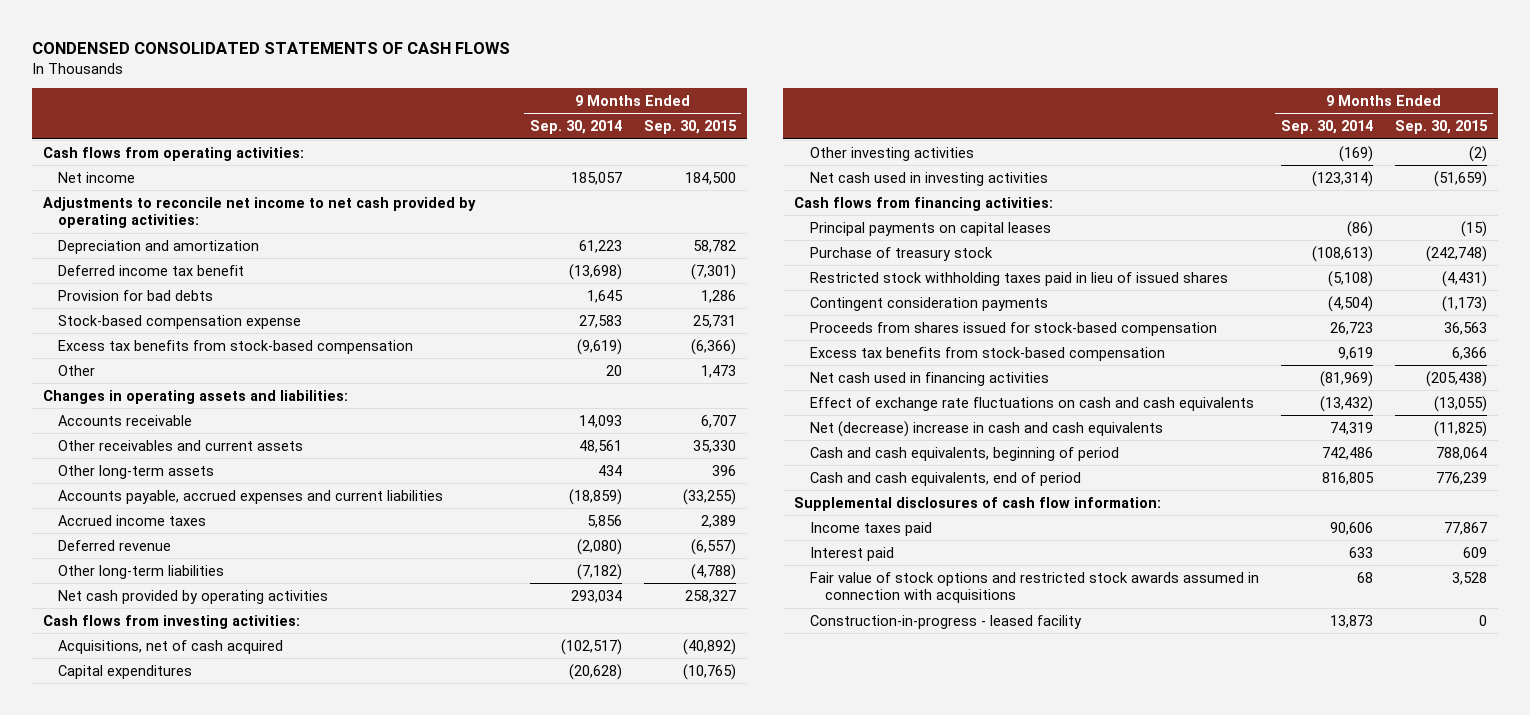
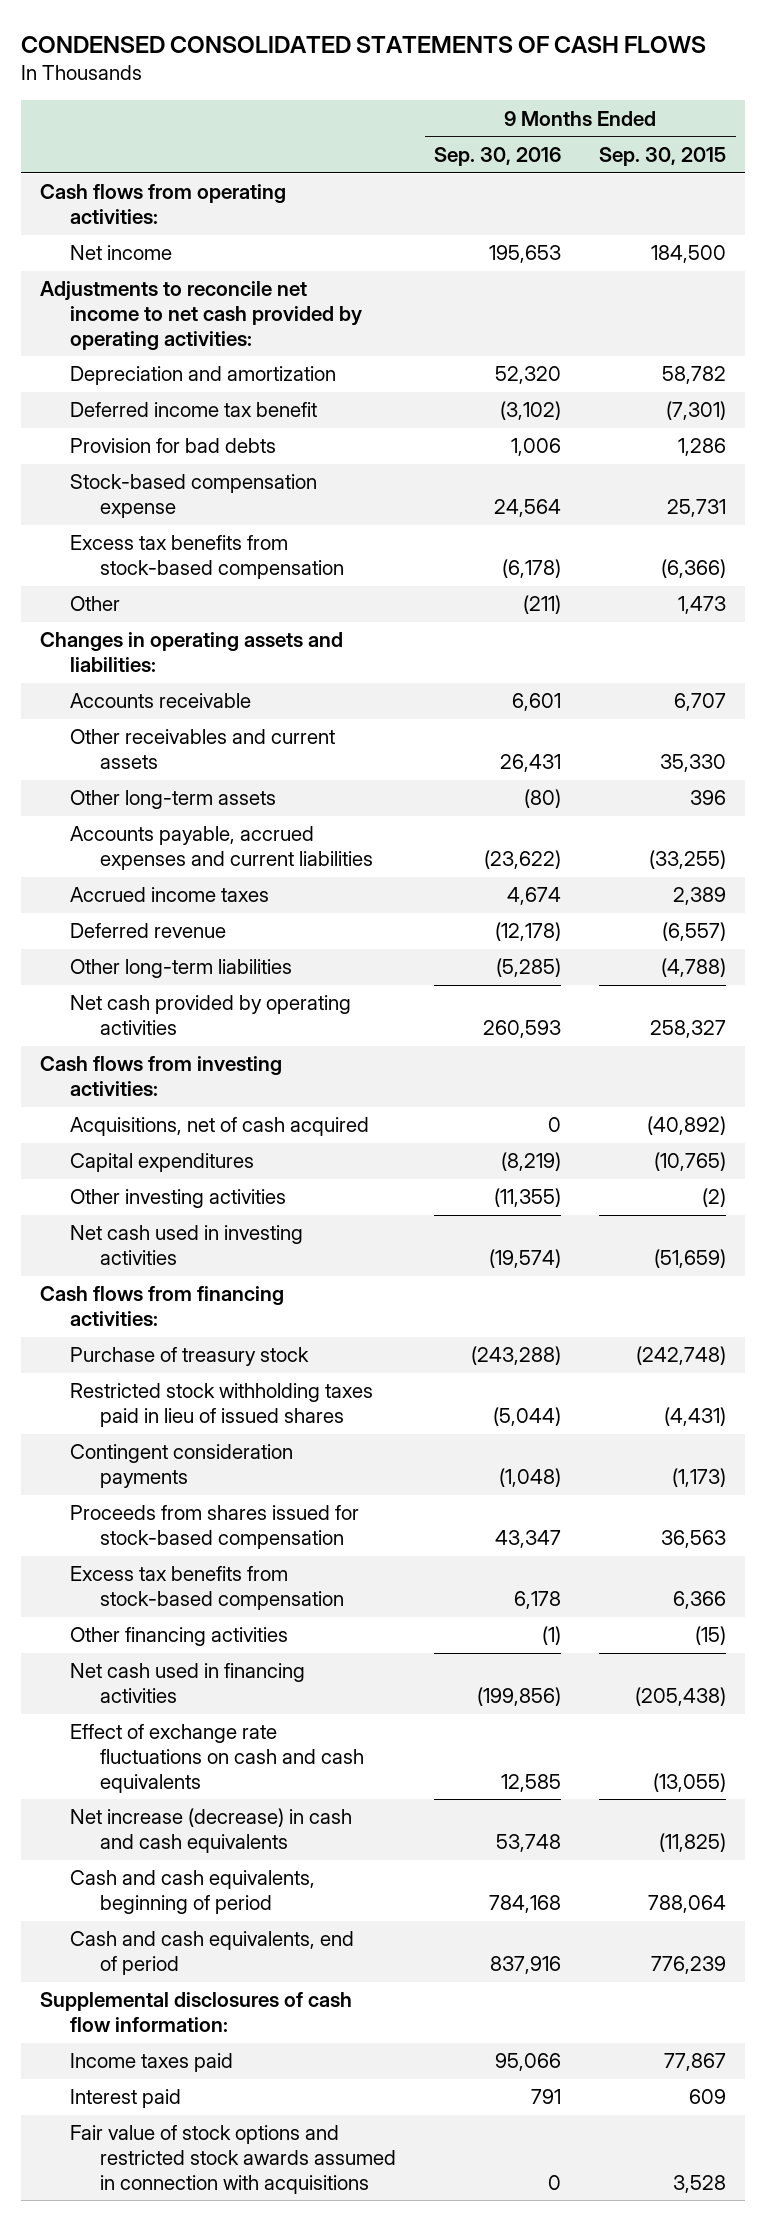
- | 9 Months Ended Sep. 30, 2014 | 9 Months Ended Sep. 30, 2015
+ | 9 Months Ended Sep. 30, 2016 | 9 Months Ended Sep. 30, 2015
- Principal payments on capital leases | (86) | (15)
+ Other financing activities | (1) | (15)
- Net (decrease) increase in cash and cash equivalents | 74,319 | (11,825)
+ Net increase (decrease) in cash and cash equivalents | 53,748 | (11,825)
- Construction-in-progress - leased facility | 13,873 | 0

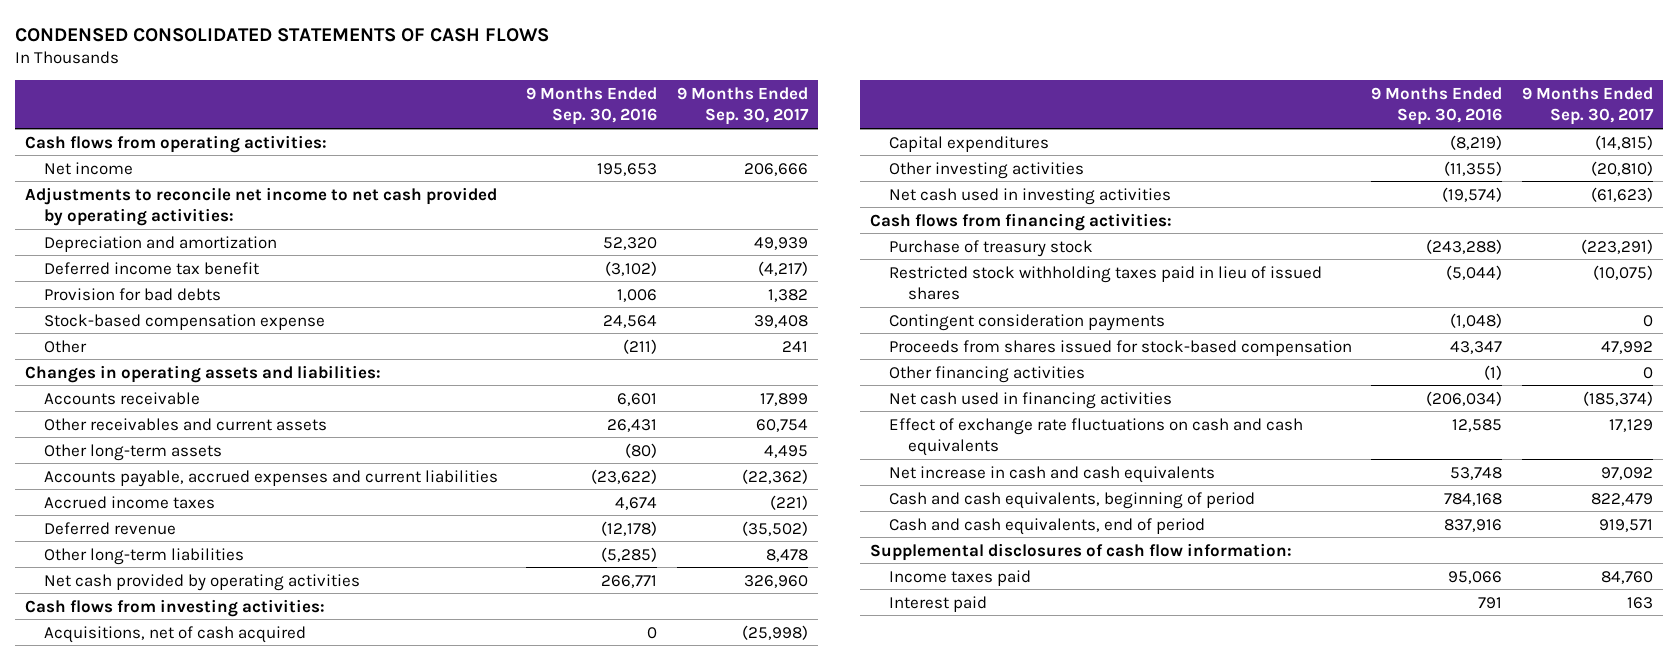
- | 9 Months Ended Sep. 30, 2016 | 9 Months Ended Sep. 30, 2015
+ | 9 Months Ended Sep. 30, 2016 | 9 Months Ended Sep. 30, 2017
- Excess tax benefits from stock-based compensation | (6,178) | (6,366)
- Net cash provided by operating activities | 260,593 | 258,327
+ Net cash provided by operating activities | 266,771 | 326,960
- Excess tax benefits from stock-based compensation | 6,178 | 6,366
- Net cash used in financing activities | (199,856) | (205,438)
+ Net cash used in financing activities | (206,034) | (185,374)
- Net increase (decrease) in cash and cash equivalents | 53,748 | (11,825)
+ Net increase in cash and cash equivalents | 53,748 | 97,092
- Fair value of stock options and restricted stock awards assumed in connection with acquisitions | 0 | 3,528

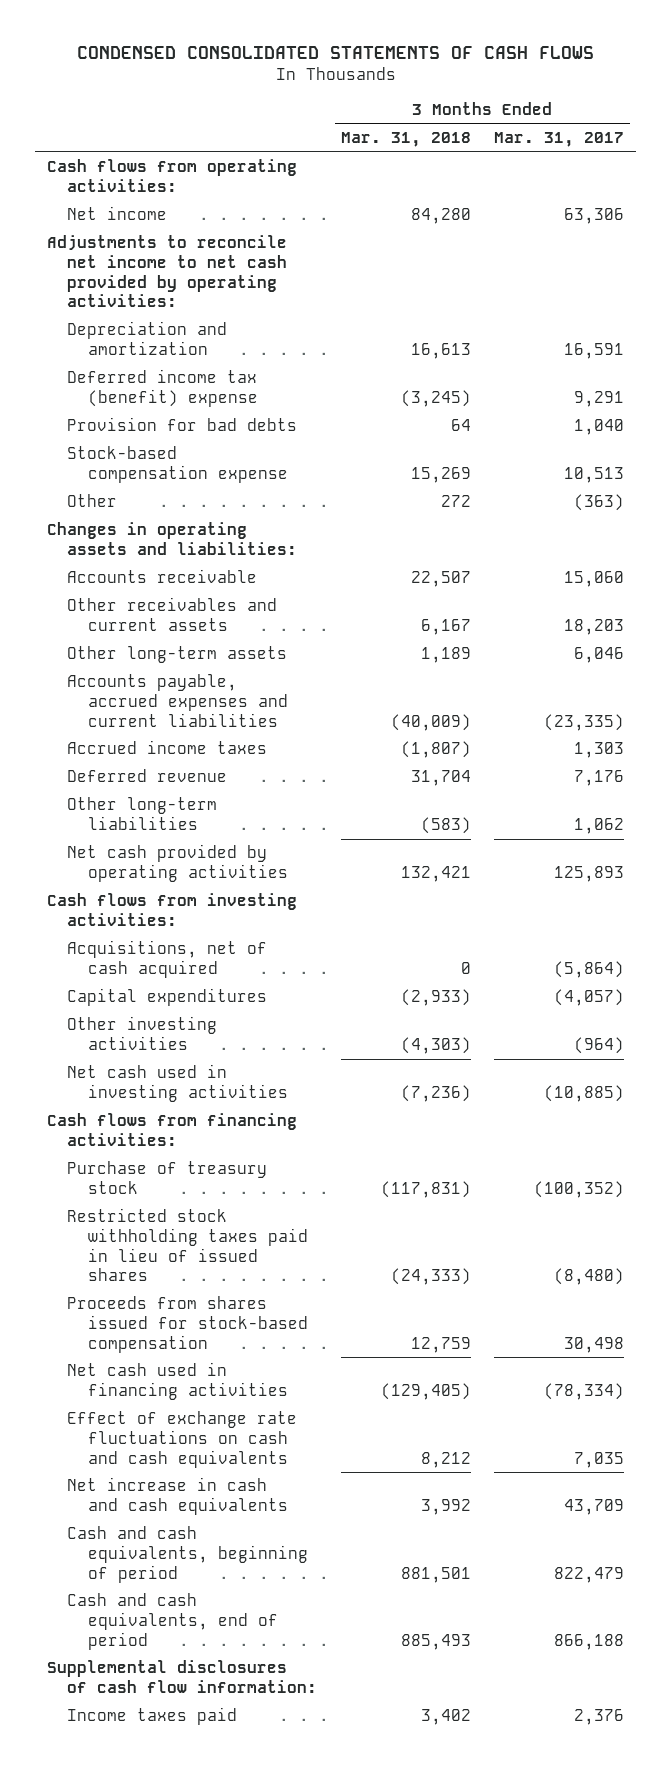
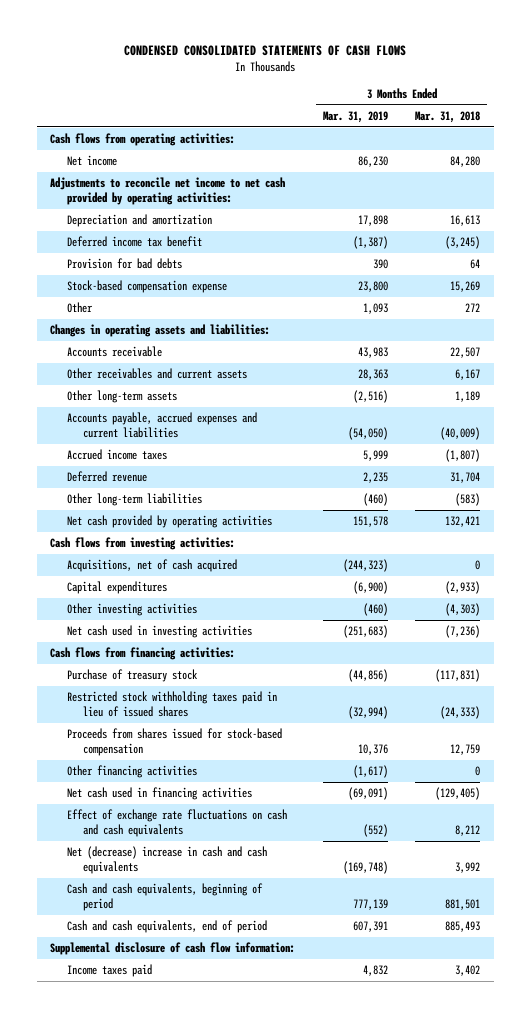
- | 3 Months Ended Mar. 31, 2018 | 3 Months Ended Mar. 31, 2017
+ | 3 Months Ended Mar. 31, 2019 | 3 Months Ended Mar. 31, 2018
- Deferred income tax (benefit) expense | (3,245) | 9,291
+ Deferred income tax benefit | (1,387) | (3,245)
+ Other financing activities | (1,617) | 0
- Net increase in cash and cash equivalents | 3,992 | 43,709
+ Net (decrease) increase in cash and cash equivalents | (169,748) | 3,992
- Supplemental disclosures of cash flow information:
+ Supplemental disclosure of cash flow information:

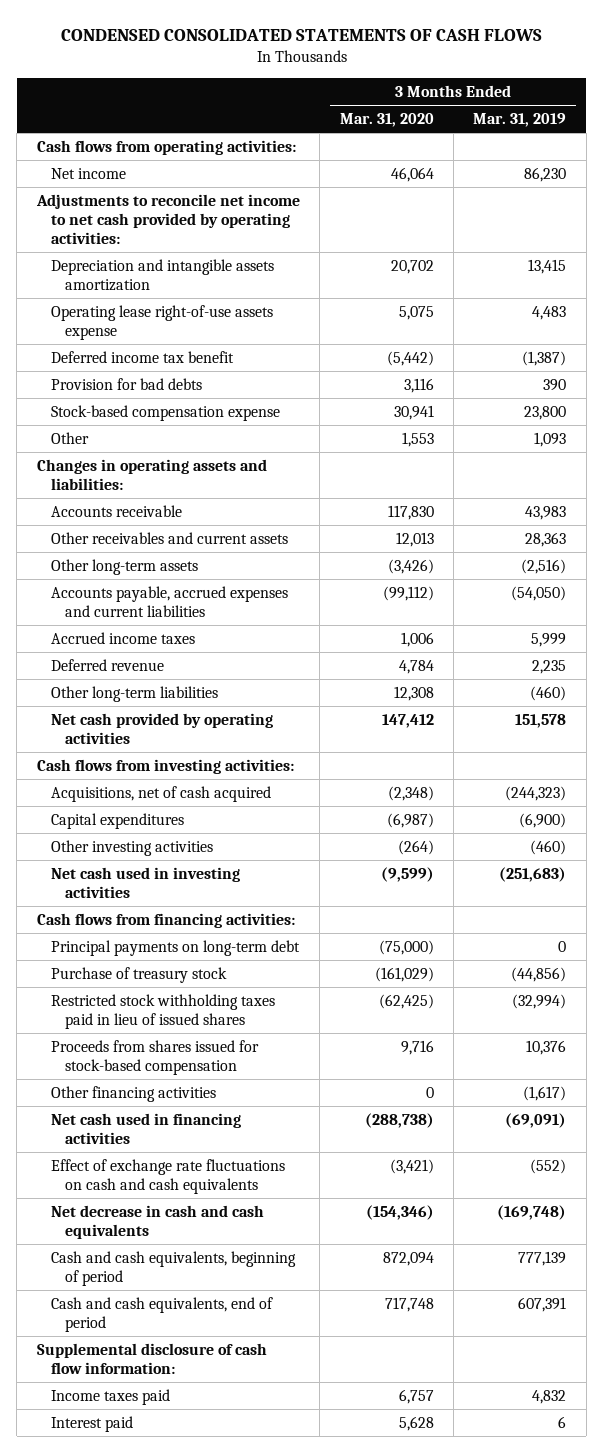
- | 3 Months Ended Mar. 31, 2019 | 3 Months Ended Mar. 31, 2018
+ | 3 Months Ended Mar. 31, 2020 | 3 Months Ended Mar. 31, 2019
- Depreciation and amortization | 17,898 | 16,613
+ Depreciation and intangible assets amortization | 20,702 | 13,415
+ Operating lease right-of-use assets expense | 5,075 | 4,483
+ Principal payments on long-term debt | (75,000) | 0
- Net (decrease) increase in cash and cash equivalents | (169,748) | 3,992
+ Net decrease in cash and cash equivalents | (154,346) | (169,748)
+ Interest paid | 5,628 | 6

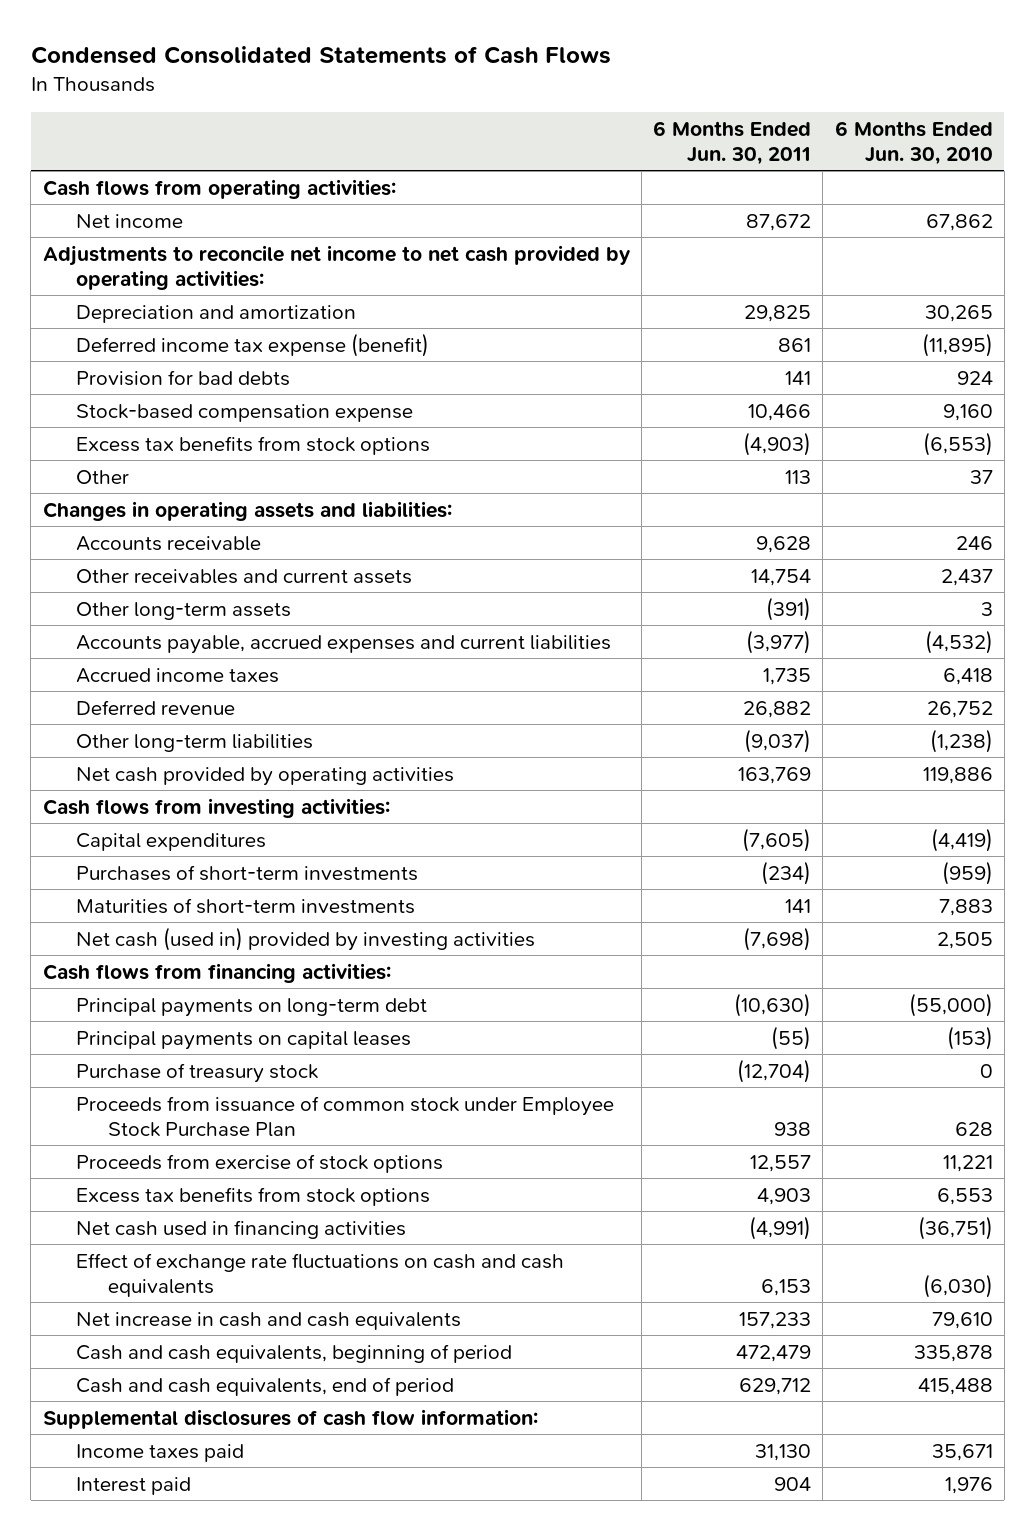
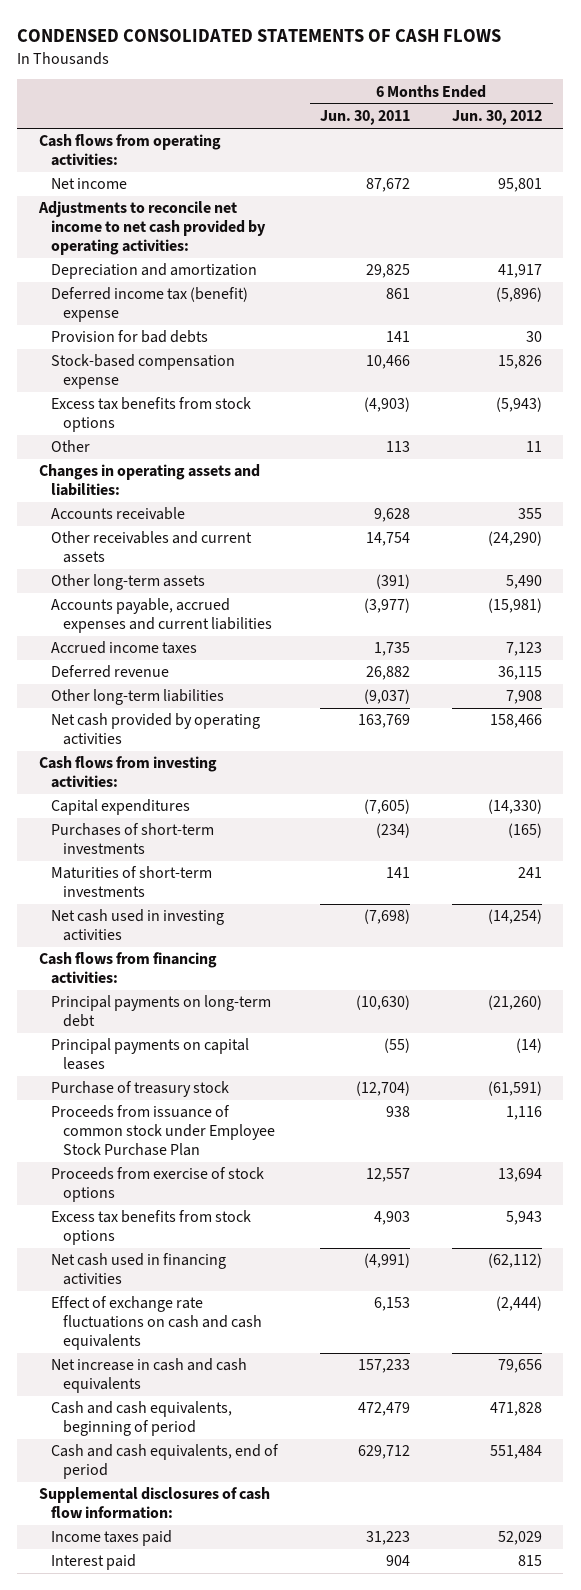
- Condensed Consolidated Statements of Cash Flows
+ CONDENSED CONSOLIDATED STATEMENTS OF CASH FLOWS
- | 6 Months Ended Jun. 30, 2011 | 6 Months Ended Jun. 30, 2010
+ | 6 Months Ended Jun. 30, 2011 | 6 Months Ended Jun. 30, 2012
- Deferred income tax expense (benefit) | 861 | (11,895)
+ Deferred income tax (benefit) expense | 861 | (5,896)
- Net cash (used in) provided by investing activities | (7,698) | 2,505
+ Net cash used in investing activities | (7,698) | (14,254)
- Income taxes paid | 31,130 | 35,671
+ Income taxes paid | 31,223 | 52,029

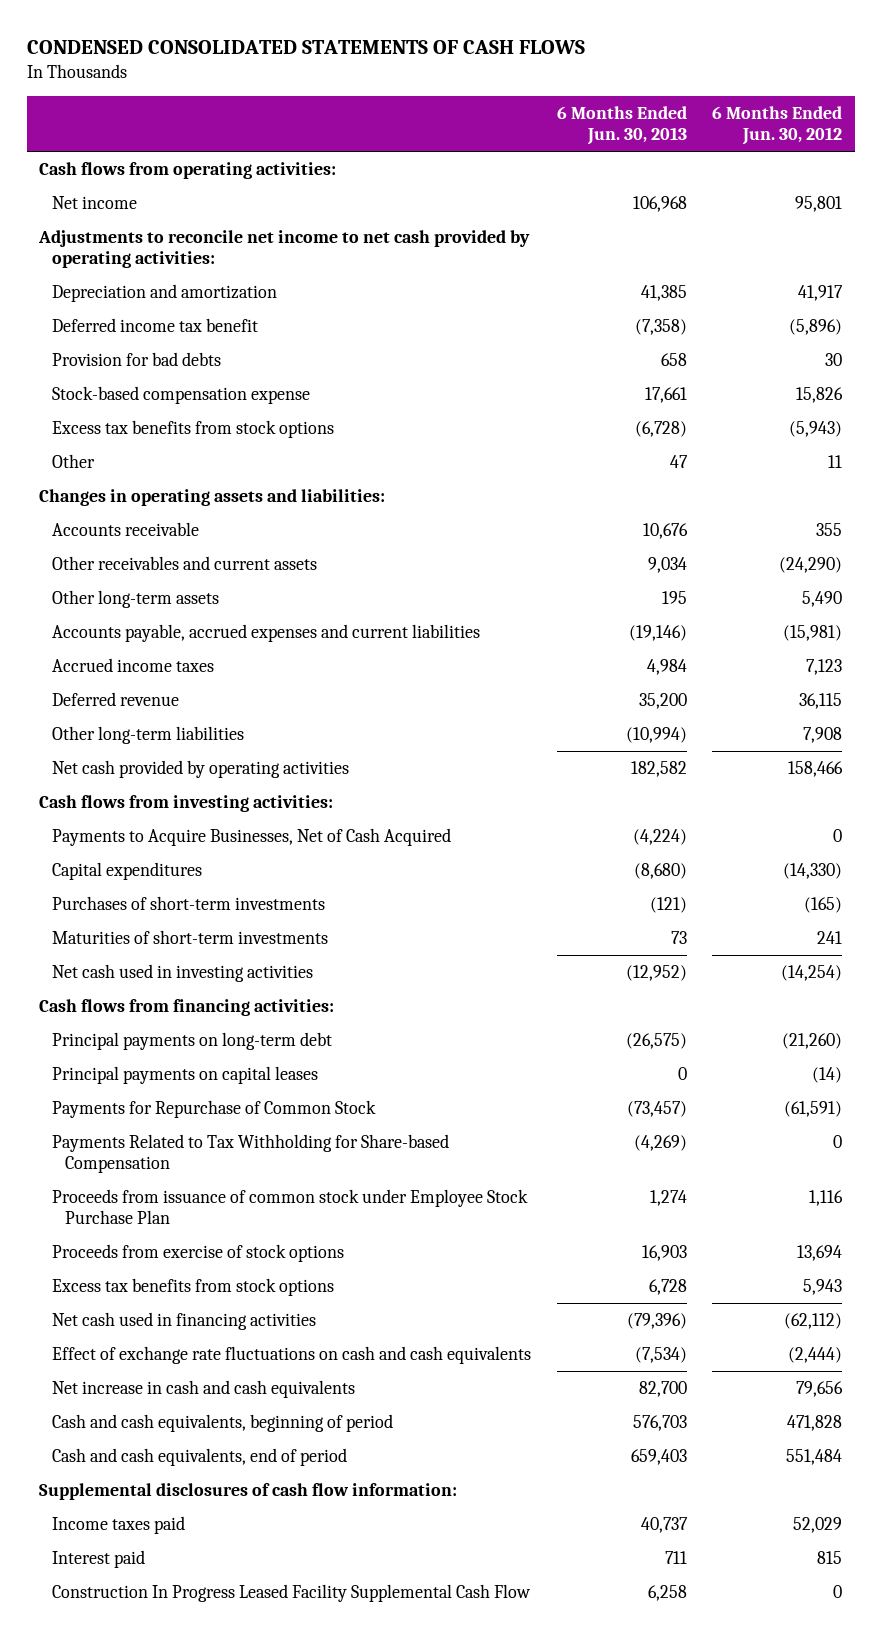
- | 6 Months Ended Jun. 30, 2011 | 6 Months Ended Jun. 30, 2012
+ | 6 Months Ended Jun. 30, 2013 | 6 Months Ended Jun. 30, 2012
- Deferred income tax (benefit) expense | 861 | (5,896)
+ Deferred income tax benefit | (7,358) | (5,896)
+ Payments to Acquire Businesses, Net of Cash Acquired | (4,224) | 0
- Purchase of treasury stock | (12,704) | (61,591)
+ Payments for Repurchase of Common Stock | (73,457) | (61,591)
+ Payments Related to Tax Withholding for Share-based Compensation | (4,269) | 0
+ Construction In Progress Leased Facility Supplemental Cash Flow | 6,258 | 0

